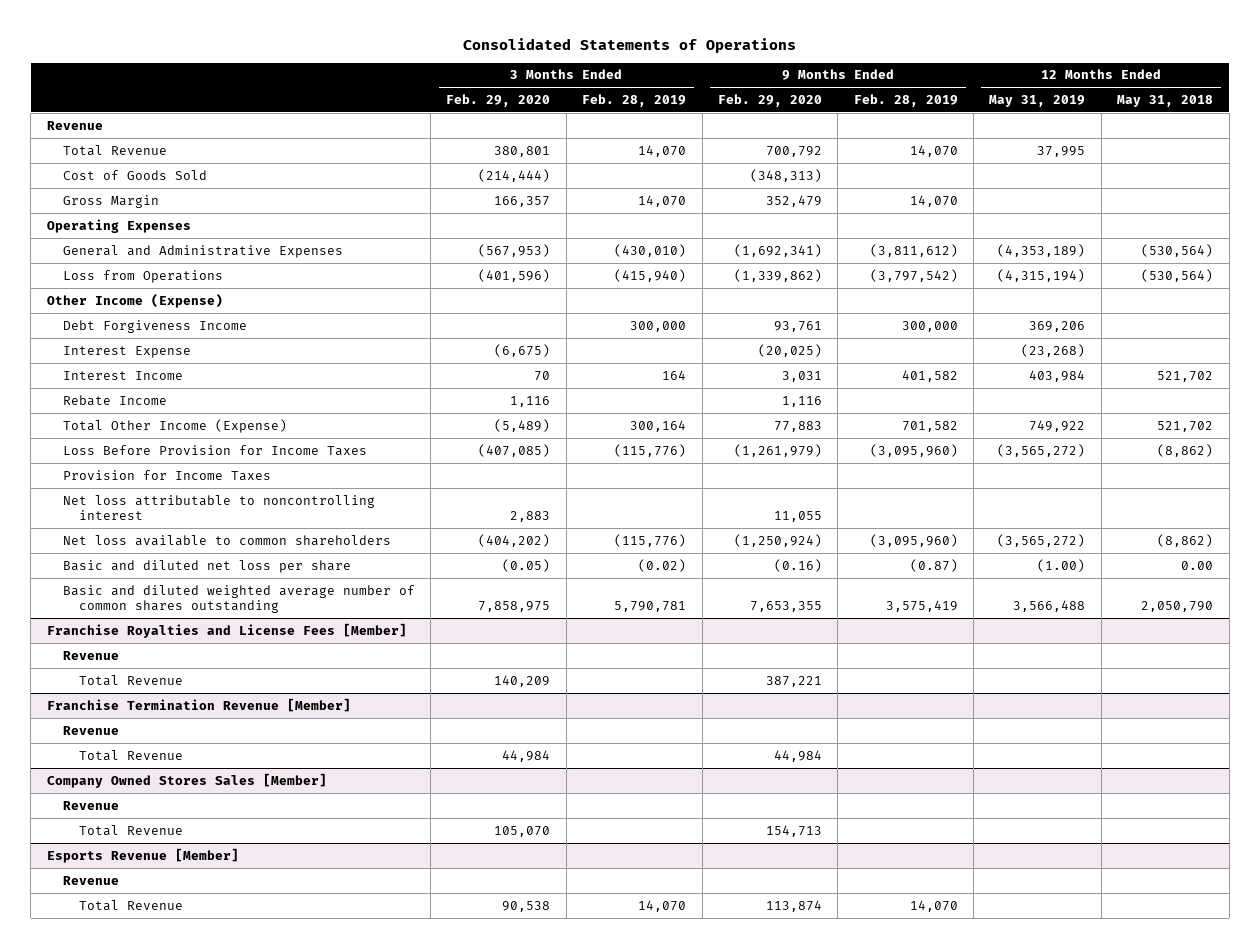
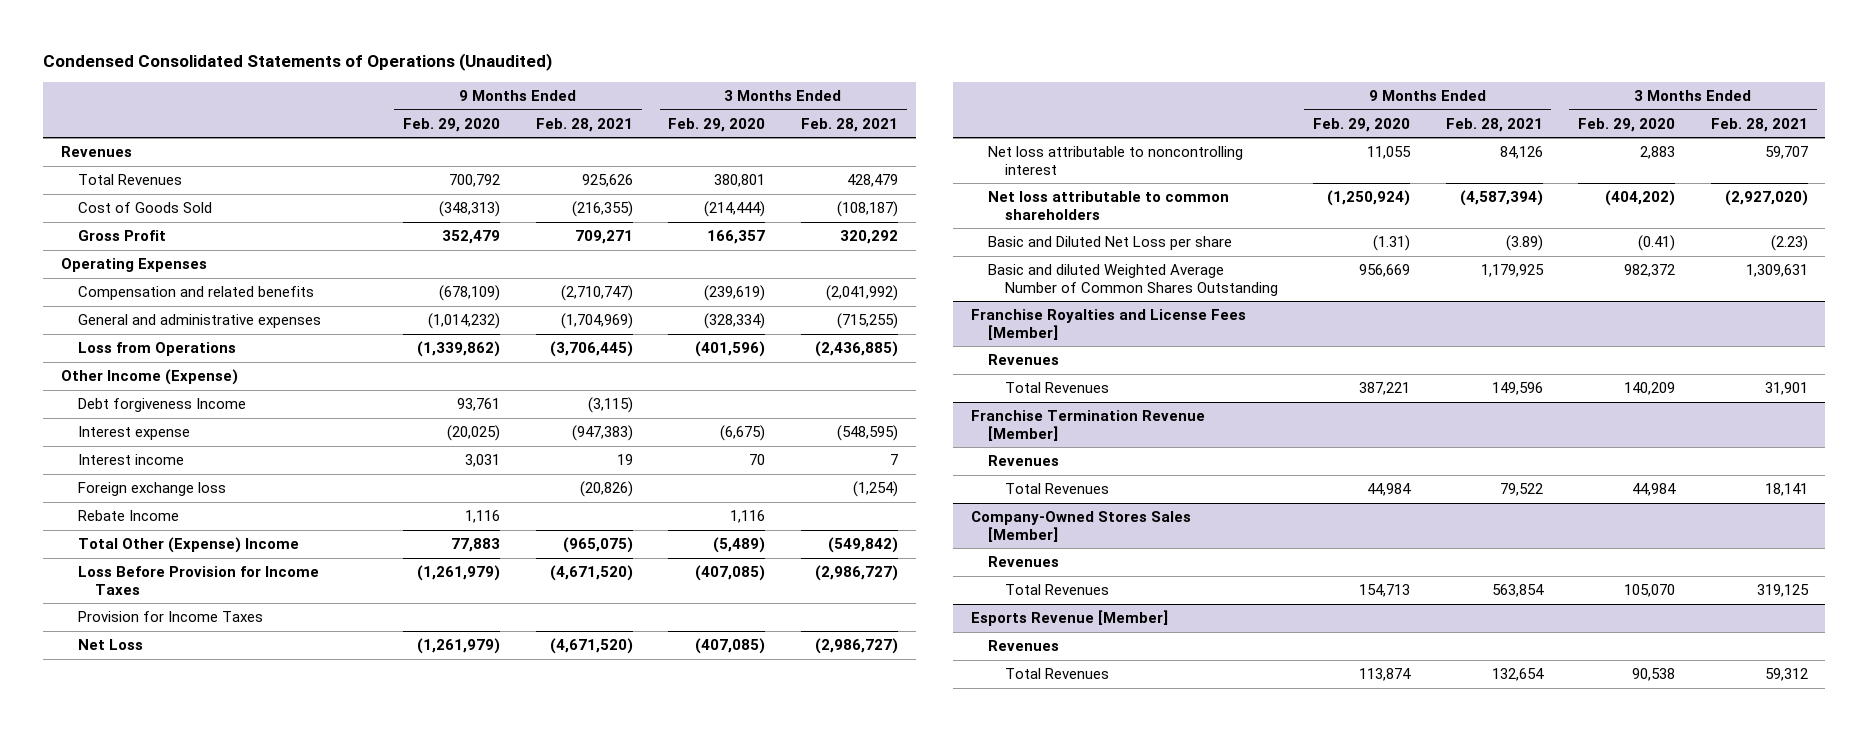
- Consolidated Statements of Operations
+ Condensed Consolidated Statements of Operations (Unaudited)
- | 3 Months Ended Feb. 29, 2020 | 3 Months Ended Feb. 28, 2019 | 9 Months Ended Feb. 29, 2020 | 9 Months Ended Feb. 28, 2019 | 12 Months Ended May 31, 2019 | 12 Months Ended May 31, 2018
+ | 9 Months Ended Feb. 29, 2020 | 9 Months Ended Feb. 28, 2021 | 3 Months Ended Feb. 29, 2020 | 3 Months Ended Feb. 28, 2021
- Revenue
- Total Revenue | 380,801 | 14,070 | 700,792 | 14,070 | 37,995 |
+ Revenues
+ Total Revenues | 700,792 | 925,626 | 380,801 | 428,479
- Gross Margin | 166,357 | 14,070 | 352,479 | 14,070 | |
+ Gross Profit | 352,479 | 709,271 | 166,357 | 320,292
- General and Administrative Expenses | (567,953) | (430,010) | (1,692,341) | (3,811,612) | (4,353,189) | (530,564)
+ Compensation and related benefits | (678,109) | (2,710,747) | (239,619) | (2,041,992)
+ General and administrative expenses | (1,014,232) | (1,704,969) | (328,334) | (715,255)
- Debt Forgiveness Income | | 300,000 | 93,761 | 300,000 | 369,206 |
- Interest Expense | (6,675) | | (20,025) | | (23,268) |
- Interest Income | 70 | 164 | 3,031 | 401,582 | 403,984 | 521,702
+ Debt forgiveness Income | 93,761 | (3,115) | |
+ Interest expense | (20,025) | (947,383) | (6,675) | (548,595)
+ Interest income | 3,031 | 19 | 70 | 7
+ Foreign exchange loss | | (20,826) | | (1,254)
- Total Other Income (Expense) | (5,489) | 300,164 | 77,883 | 701,582 | 749,922 | 521,702
+ Total Other (Expense) Income | 77,883 | (965,075) | (5,489) | (549,842)
+ Net Loss | (1,261,979) | (4,671,520) | (407,085) | (2,986,727)
- Net loss available to common shareholders | (404,202) | (115,776) | (1,250,924) | (3,095,960) | (3,565,272) | (8,862)
- Basic and diluted net loss per share | (0.05) | (0.02) | (0.16) | (0.87) | (1.00) | 0.00
- Basic and diluted weighted average number of common shares outstanding | 7,858,975 | 5,790,781 | 7,653,355 | 3,575,419 | 3,566,488 | 2,050,790
+ Net loss attributable to common shareholders | (1,250,924) | (4,587,394) | (404,202) | (2,927,020)
+ Basic and Diluted Net Loss per share | (1.31) | (3.89) | (0.41) | (2.23)
+ Basic and diluted Weighted Average Number of Common Shares Outstanding | 956,669 | 1,179,925 | 982,372 | 1,309,631
@ Franchise Royalties and License Fees [Member]
- Revenue
- Total Revenue | 140,209 | | 387,221 | | |
+ Revenues
+ Total Revenues | 387,221 | 149,596 | 140,209 | 31,901
@ Franchise Termination Revenue [Member]
- Revenue
- Total Revenue | 44,984 | | 44,984 | | |
- Company Owned Stores Sales [Member]
- Revenue
- Total Revenue | 105,070 | | 154,713 | | |
@ Franchise Termination Revenue [Member]
+ Revenues
+ Total Revenues | 44,984 | 79,522 | 44,984 | 18,141
+ Company-Owned Stores Sales [Member]
+ Revenues
+ Total Revenues | 154,713 | 563,854 | 105,070 | 319,125
@ Esports Revenue [Member]
- Revenue
- Total Revenue | 90,538 | 14,070 | 113,874 | 14,070 | |
+ Revenues
+ Total Revenues | 113,874 | 132,654 | 90,538 | 59,312

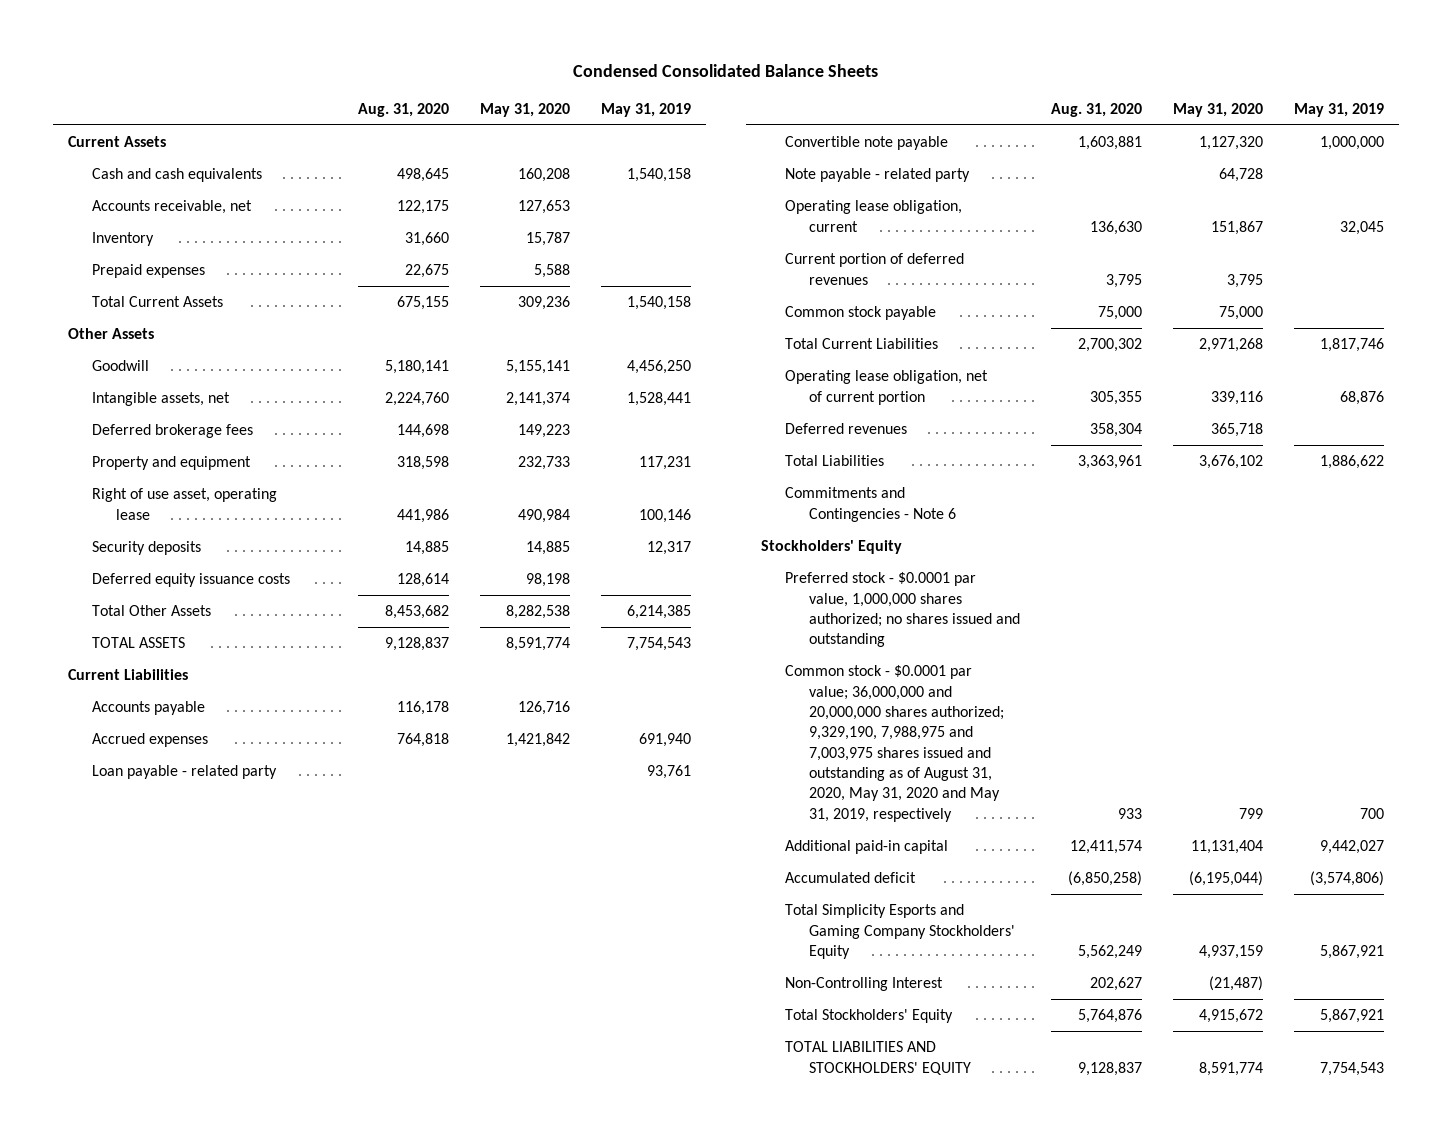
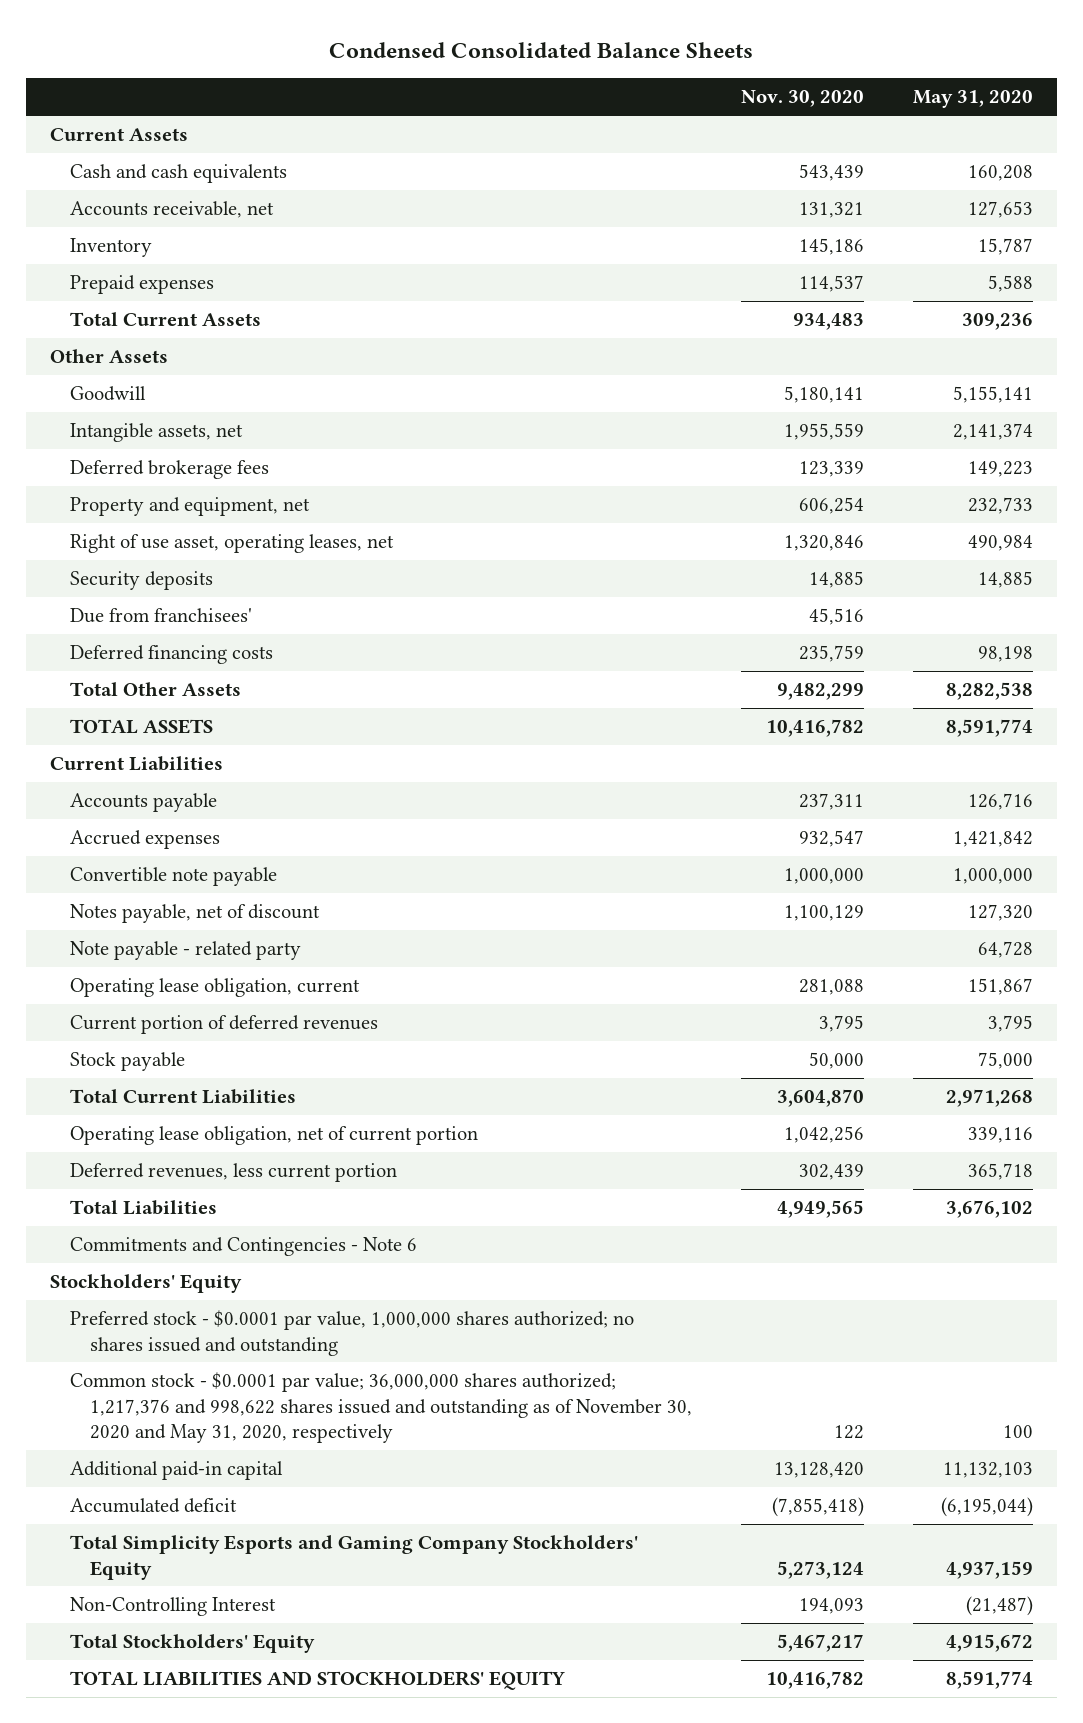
- | Aug. 31, 2020 | May 31, 2020 | May 31, 2019
+ | Nov. 30, 2020 | May 31, 2020
- Property and equipment | 318,598 | 232,733 | 117,231
- Right of use asset, operating lease | 441,986 | 490,984 | 100,146
+ Property and equipment, net | 606,254 | 232,733
+ Right of use asset, operating leases, net | 1,320,846 | 490,984
- Deferred equity issuance costs | 128,614 | 98,198 |
+ Due from franchisees' | 45,516 |
+ Deferred financing costs | 235,759 | 98,198
- Loan payable - related party | | | 93,761
- Convertible note payable | 1,603,881 | 1,127,320 | 1,000,000
+ Convertible note payable | 1,000,000 | 1,000,000
+ Notes payable, net of discount | 1,100,129 | 127,320
- Common stock payable | 75,000 | 75,000 |
+ Stock payable | 50,000 | 75,000
- Deferred revenues | 358,304 | 365,718 |
+ Deferred revenues, less current portion | 302,439 | 365,718
- Common stock - $0.0001 par value; 36,000,000 and 20,000,000 shares authorized; 9,329,190, 7,988,975 and 7,003,975 shares issued and outstanding as of August 31, 2020, May 31, 2020 and May 31, 2019, respectively | 933 | 799 | 700
- Additional paid-in capital | 12,411,574 | 11,131,404 | 9,442,027
+ Common stock - $0.0001 par value; 36,000,000 shares authorized; 1,217,376 and 998,622 shares issued and outstanding as of November 30, 2020 and May 31, 2020, respectively | 122 | 100
+ Additional paid-in capital | 13,128,420 | 11,132,103

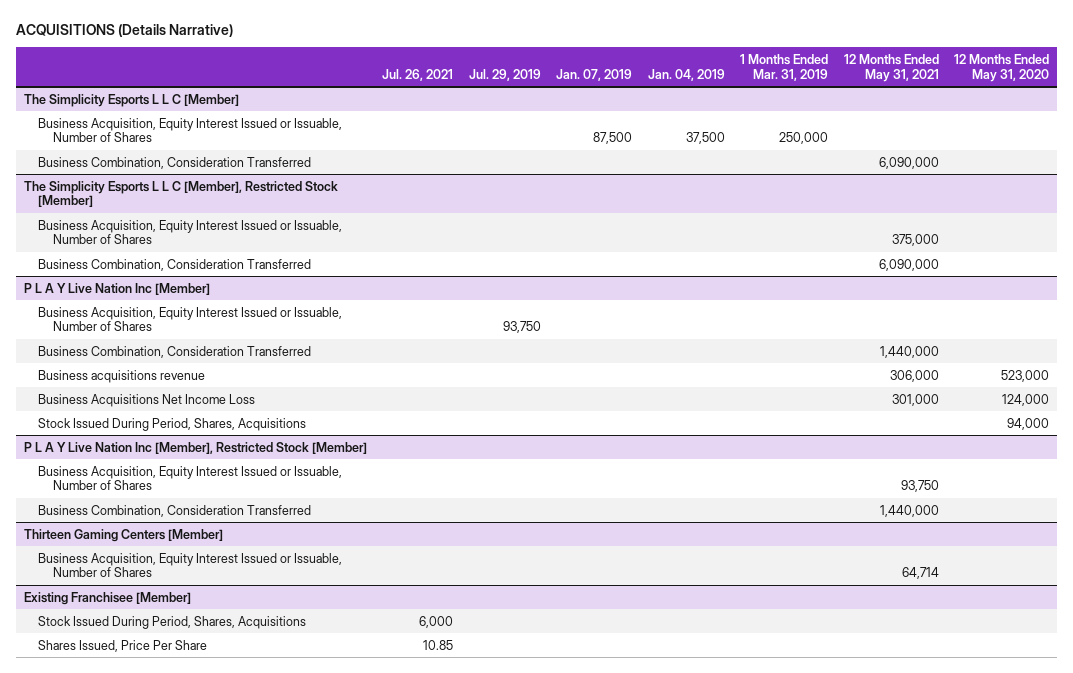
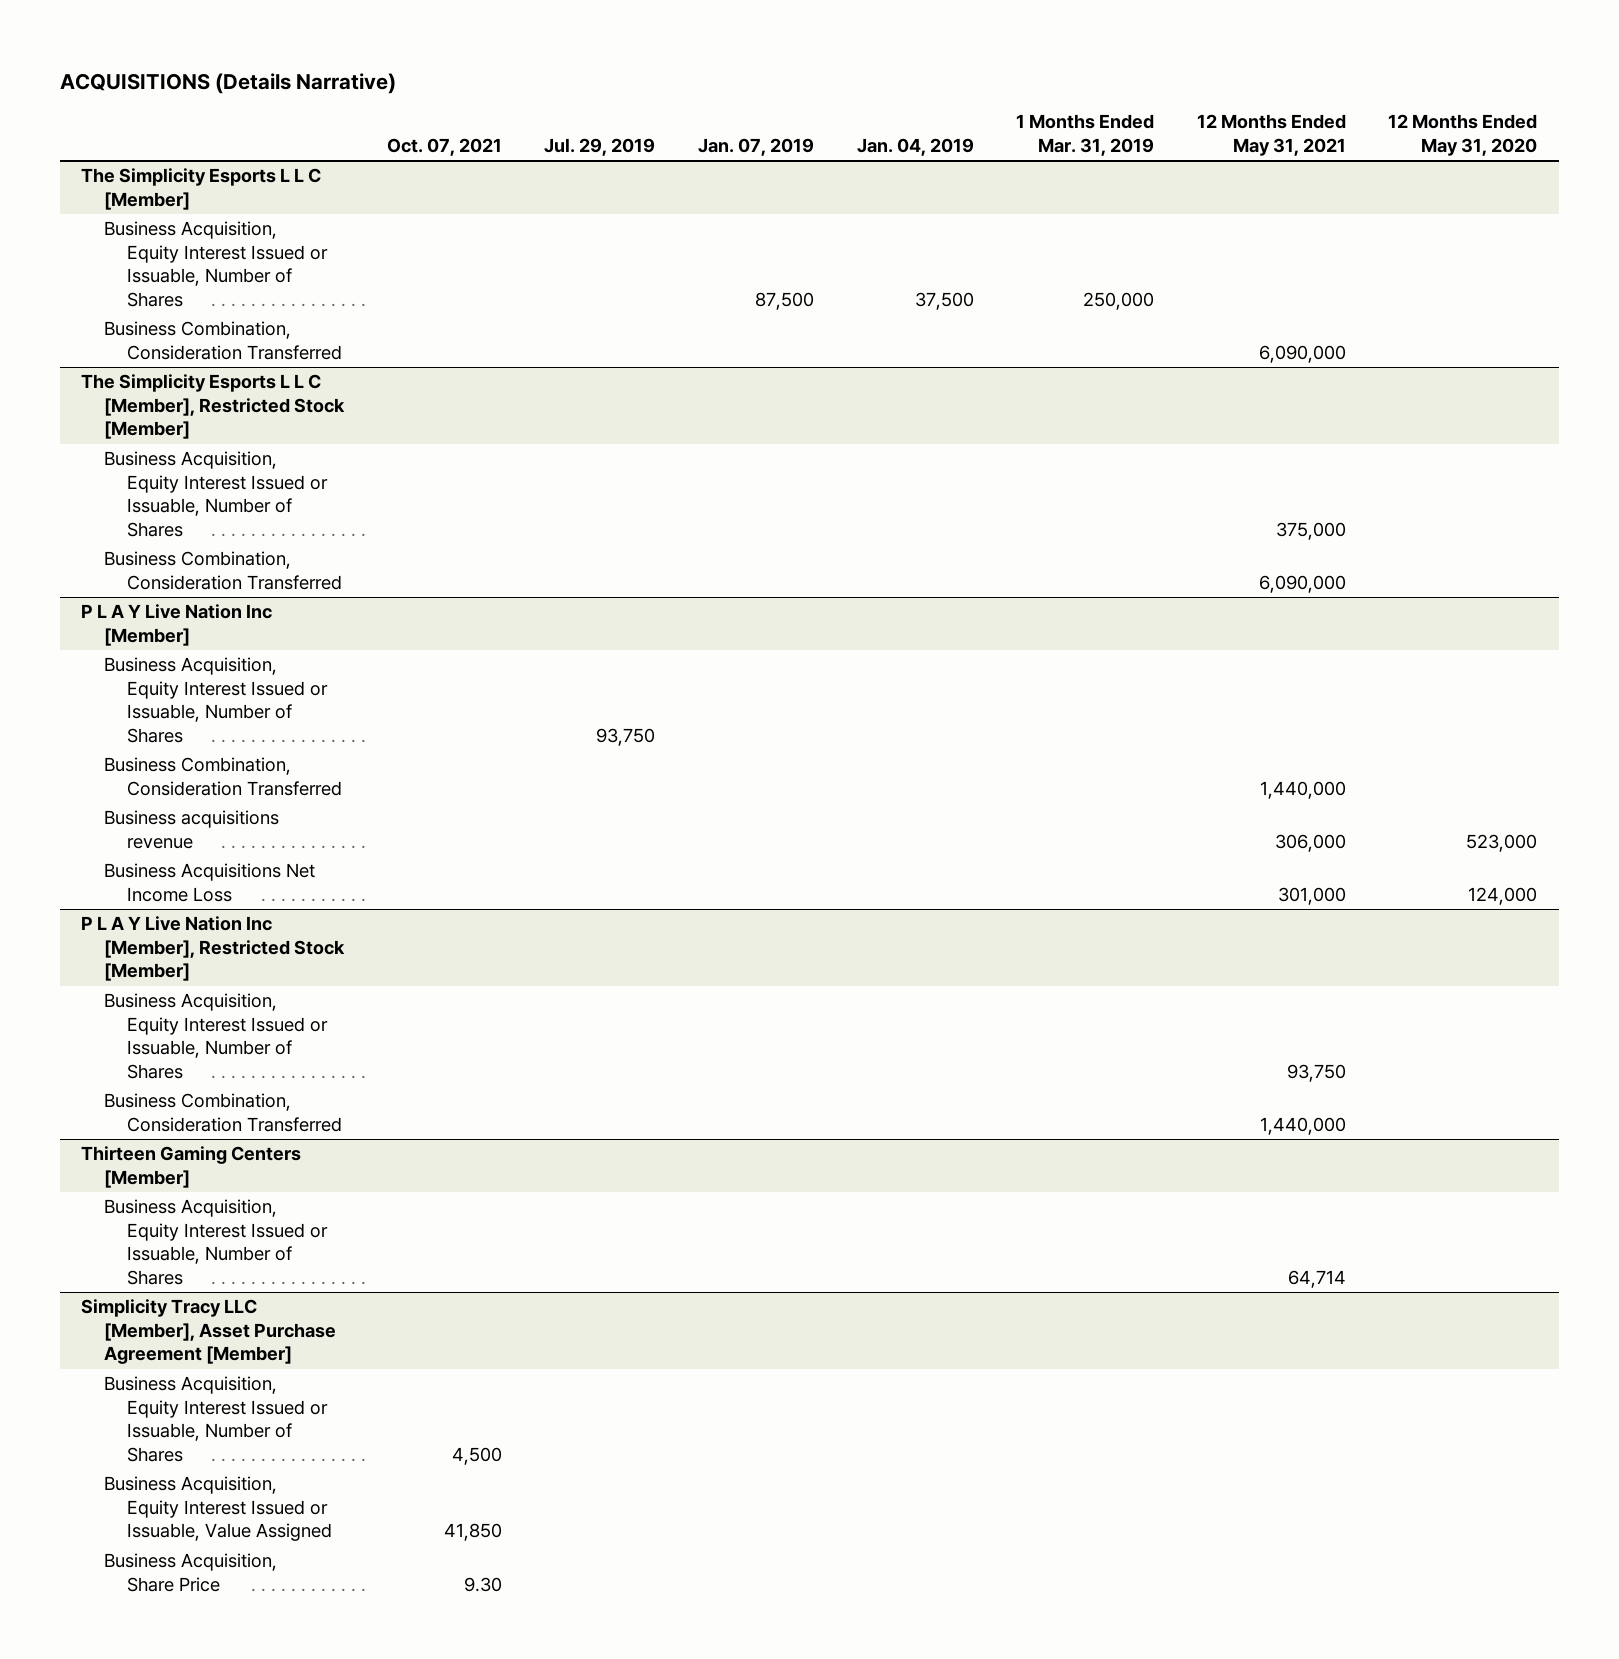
- | Jul. 26, 2021 | Jul. 29, 2019 | Jan. 07, 2019 | Jan. 04, 2019 | 1 Months Ended Mar. 31, 2019 | 12 Months Ended May 31, 2021 | 12 Months Ended May 31, 2020
+ | Oct. 07, 2021 | Jul. 29, 2019 | Jan. 07, 2019 | Jan. 04, 2019 | 1 Months Ended Mar. 31, 2019 | 12 Months Ended May 31, 2021 | 12 Months Ended May 31, 2020
@ P L A Y Live Nation Inc [Member]
- Stock Issued During Period, Shares, Acquisitions | | | | | | | 94,000
- Existing Franchisee [Member]
- Stock Issued During Period, Shares, Acquisitions | 6,000 | | | | | |
- Shares Issued, Price Per Share | 10.85 | | | | | |
+ Simplicity Tracy LLC [Member], Asset Purchase Agreement [Member]
+ Business Acquisition, Equity Interest Issued or Issuable, Number of Shares | 4,500 | | | | | |
+ Business Acquisition, Equity Interest Issued or Issuable, Value Assigned | 41,850 | | | | | |
+ Business Acquisition, Share Price | 9.30 | | | | | |

